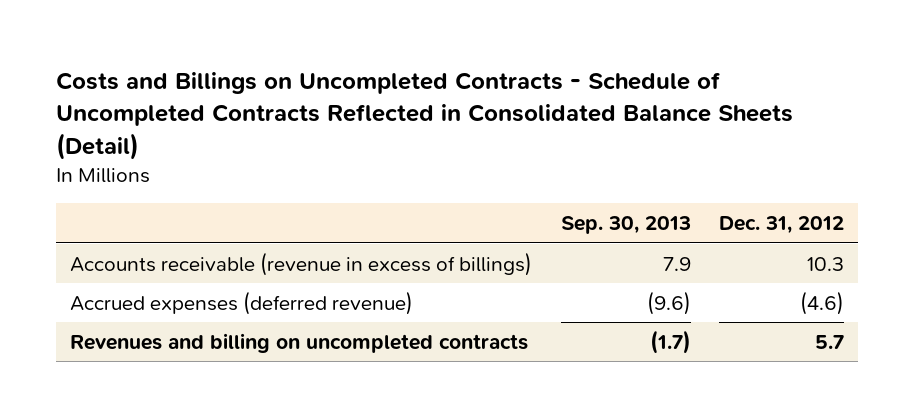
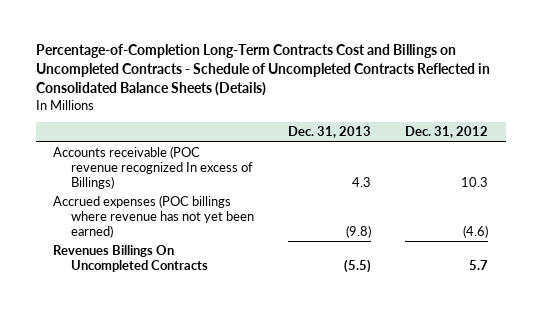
- Costs and Billings on Uncompleted Contracts - Schedule of Uncompleted Contracts Reflected in Consolidated Balance Sheets (Detail)
+ Percentage-of-Completion Long-Term Contracts Cost and Billings on Uncompleted Contracts - Schedule of Uncompleted Contracts Reflected in Consolidated Balance Sheets (Details)
- | Sep. 30, 2013 | Dec. 31, 2012
+ | Dec. 31, 2013 | Dec. 31, 2012
- Accounts receivable (revenue in excess of billings) | 7.9 | 10.3
- Accrued expenses (deferred revenue) | (9.6) | (4.6)
- Revenues and billing on uncompleted contracts | (1.7) | 5.7
+ Accounts receivable (POC revenue recognized In excess of Billings) | 4.3 | 10.3
+ Accrued expenses (POC billings where revenue has not yet been earned) | (9.8) | (4.6)
+ Revenues Billings On Uncompleted Contracts | (5.5) | 5.7

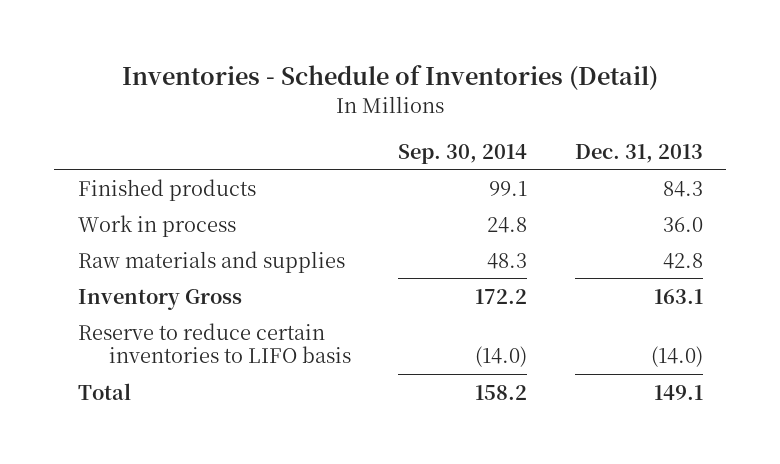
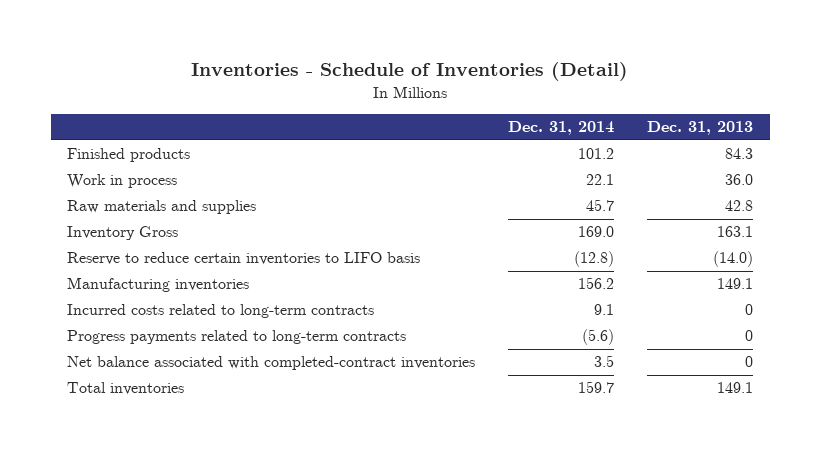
- | Sep. 30, 2014 | Dec. 31, 2013
+ | Dec. 31, 2014 | Dec. 31, 2013
- Total | 158.2 | 149.1
+ Manufacturing inventories | 156.2 | 149.1
+ Incurred costs related to long-term contracts | 9.1 | 0
+ Progress payments related to long-term contracts | (5.6) | 0
+ Net balance associated with completed-contract inventories | 3.5 | 0
+ Total inventories | 159.7 | 149.1

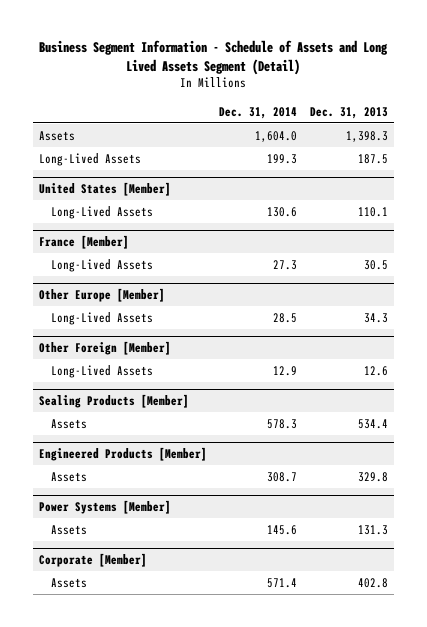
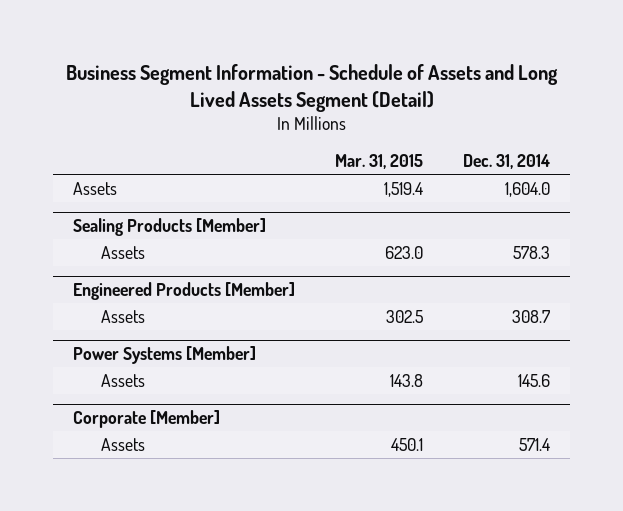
- | Dec. 31, 2014 | Dec. 31, 2013
+ | Mar. 31, 2015 | Dec. 31, 2014
- Long-Lived Assets | 199.3 | 187.5
- United States [Member]
- Long-Lived Assets | 130.6 | 110.1
- France [Member]
- Long-Lived Assets | 27.3 | 30.5
- Other Europe [Member]
- Long-Lived Assets | 28.5 | 34.3
- Other Foreign [Member]
- Long-Lived Assets | 12.9 | 12.6

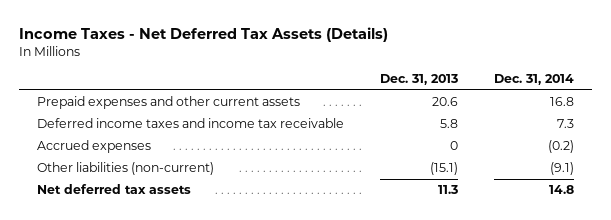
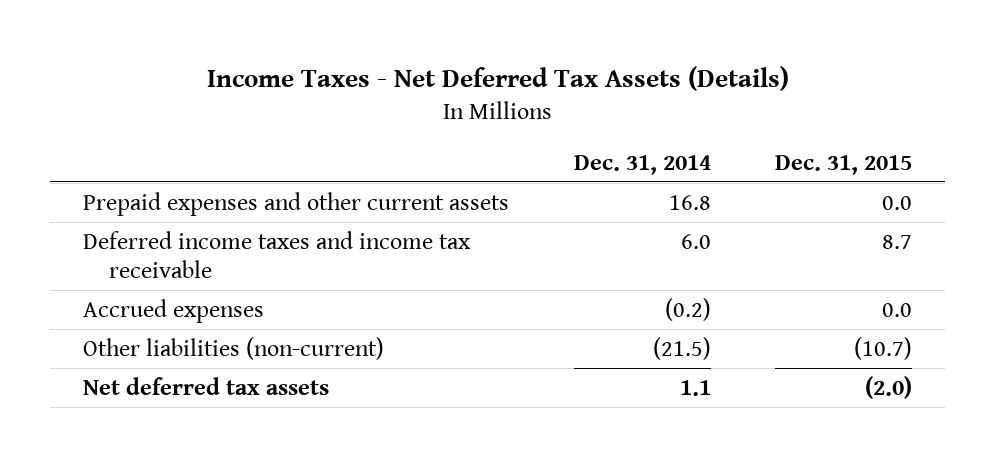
- | Dec. 31, 2013 | Dec. 31, 2014
+ | Dec. 31, 2014 | Dec. 31, 2015
- Deferred income taxes and income tax receivable | 5.8 | 7.3
+ Deferred income taxes and income tax receivable | 6.0 | 8.7
- Other liabilities (non-current) | (15.1) | (9.1)
- Net deferred tax assets | 11.3 | 14.8
+ Other liabilities (non-current) | (21.5) | (10.7)
+ Net deferred tax assets | 1.1 | (2.0)

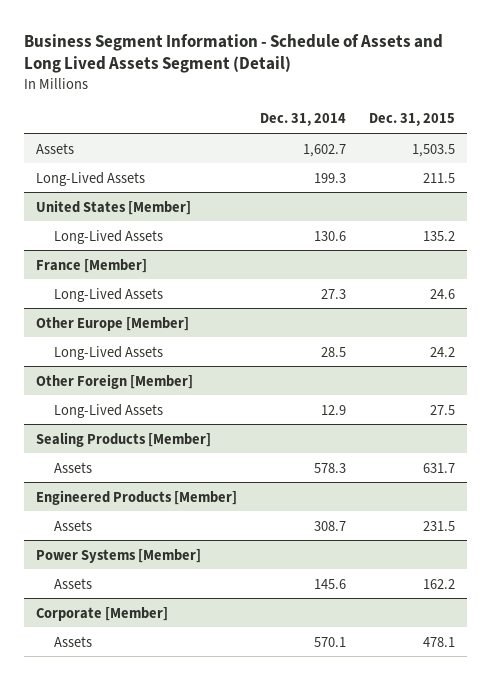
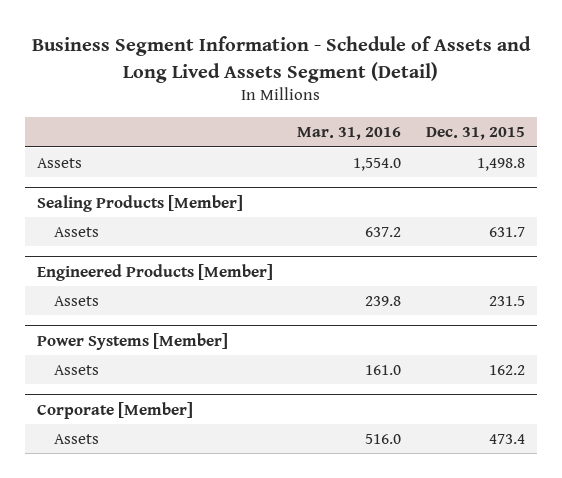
- | Dec. 31, 2014 | Dec. 31, 2015
+ | Mar. 31, 2016 | Dec. 31, 2015
- Assets | 1,602.7 | 1,503.5
- Long-Lived Assets | 199.3 | 211.5
- United States [Member]
- Long-Lived Assets | 130.6 | 135.2
- France [Member]
- Long-Lived Assets | 27.3 | 24.6
- Other Europe [Member]
- Long-Lived Assets | 28.5 | 24.2
- Other Foreign [Member]
- Long-Lived Assets | 12.9 | 27.5
+ Assets | 1,554.0 | 1,498.8
@ Corporate [Member]
- Assets | 570.1 | 478.1
+ Assets | 516.0 | 473.4

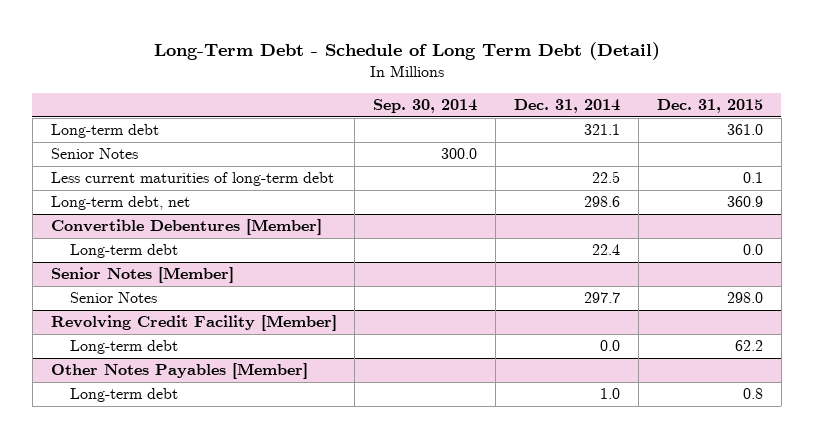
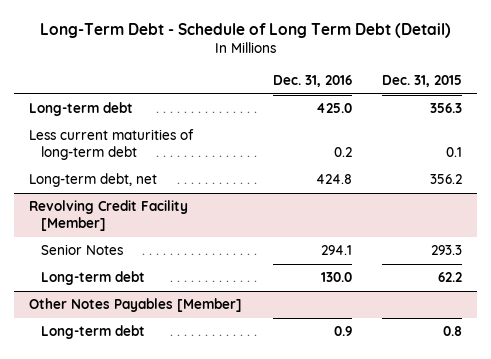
- | Sep. 30, 2014 | Dec. 31, 2014 | Dec. 31, 2015
+ | Dec. 31, 2016 | Dec. 31, 2015
- Long-term debt | | 321.1 | 361.0
- Senior Notes | 300.0 | |
+ Long-term debt | 425.0 | 356.3
- Long-term debt, net | | 298.6 | 360.9
- Convertible Debentures [Member]
- Long-term debt | | 22.4 | 0.0
- Senior Notes [Member]
- Senior Notes | | 297.7 | 298.0
+ Long-term debt, net | 424.8 | 356.2
@ Revolving Credit Facility [Member]
+ Senior Notes | 294.1 | 293.3

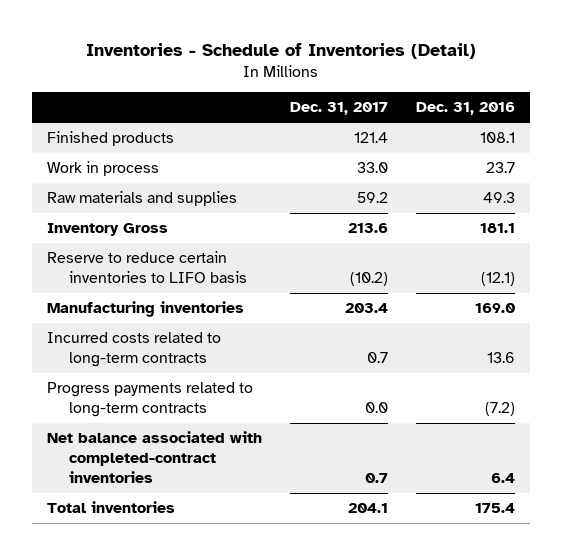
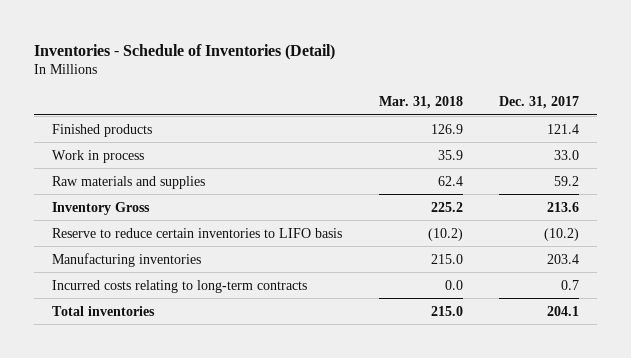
- | Dec. 31, 2017 | Dec. 31, 2016
+ | Mar. 31, 2018 | Dec. 31, 2017
- Incurred costs related to long-term contracts | 0.7 | 13.6
- Progress payments related to long-term contracts | 0.0 | (7.2)
- Net balance associated with completed-contract inventories | 0.7 | 6.4
+ Incurred costs relating to long-term contracts | 0.0 | 0.7

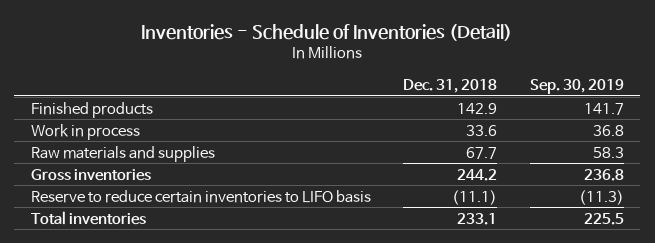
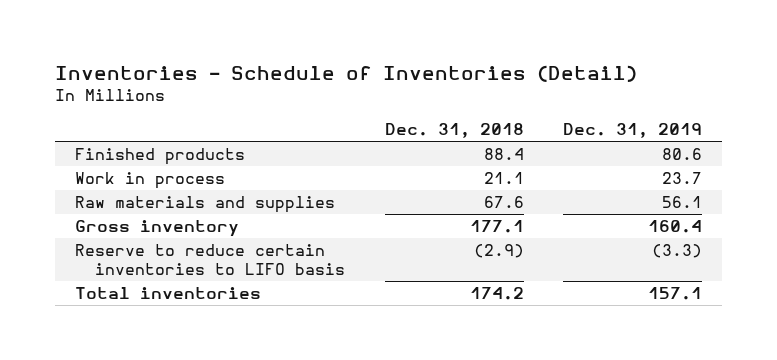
- | Dec. 31, 2018 | Sep. 30, 2019
+ | Dec. 31, 2018 | Dec. 31, 2019
- Finished products | 142.9 | 141.7
- Work in process | 33.6 | 36.8
- Raw materials and supplies | 67.7 | 58.3
- Gross inventories | 244.2 | 236.8
- Reserve to reduce certain inventories to LIFO basis | (11.1) | (11.3)
- Total inventories | 233.1 | 225.5
+ Finished products | 88.4 | 80.6
+ Work in process | 21.1 | 23.7
+ Raw materials and supplies | 67.6 | 56.1
+ Gross inventory | 177.1 | 160.4
+ Reserve to reduce certain inventories to LIFO basis | (2.9) | (3.3)
+ Total inventories | 174.2 | 157.1

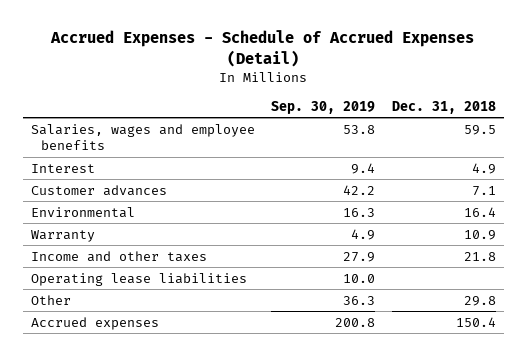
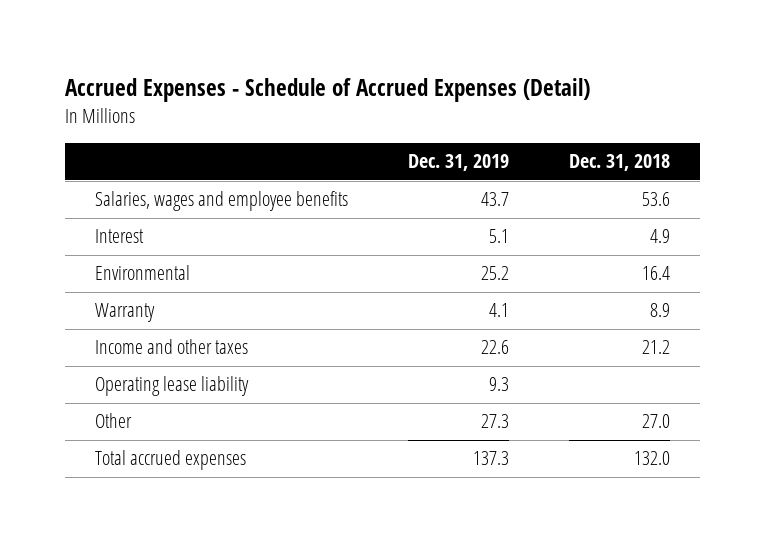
- | Sep. 30, 2019 | Dec. 31, 2018
+ | Dec. 31, 2019 | Dec. 31, 2018
- Salaries, wages and employee benefits | 53.8 | 59.5
+ Salaries, wages and employee benefits | 43.7 | 53.6
- Customer advances | 42.2 | 7.1
- Warranty | 4.9 | 10.9
- Income and other taxes | 27.9 | 21.8
- Operating lease liabilities | 10.0 |
- Other | 36.3 | 29.8
- Accrued expenses | 200.8 | 150.4
+ Warranty | 4.1 | 8.9
+ Income and other taxes | 22.6 | 21.2
+ Operating lease liability | 9.3 |
+ Other | 27.3 | 27.0
+ Total accrued expenses | 137.3 | 132.0

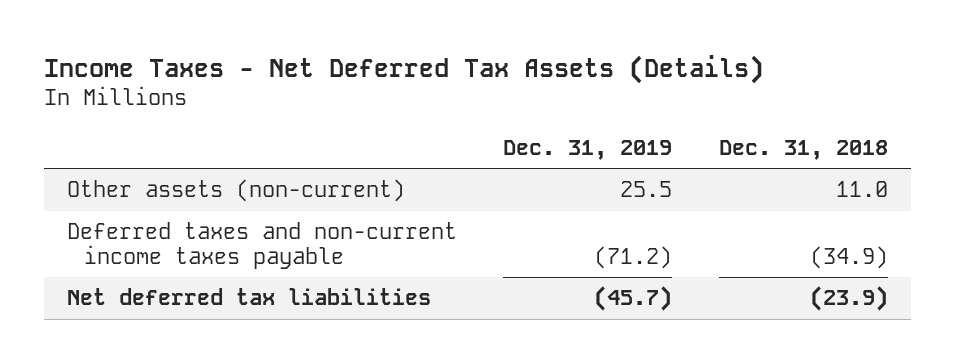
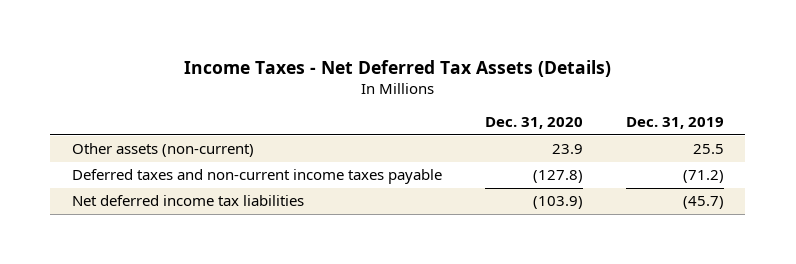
- | Dec. 31, 2019 | Dec. 31, 2018
+ | Dec. 31, 2020 | Dec. 31, 2019
- Net deferred tax liabilities | (45.7) | (23.9)
+ Net deferred income tax liabilities | (103.9) | (45.7)

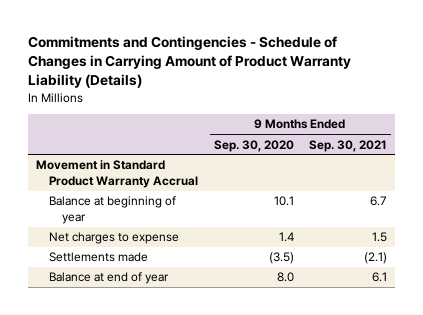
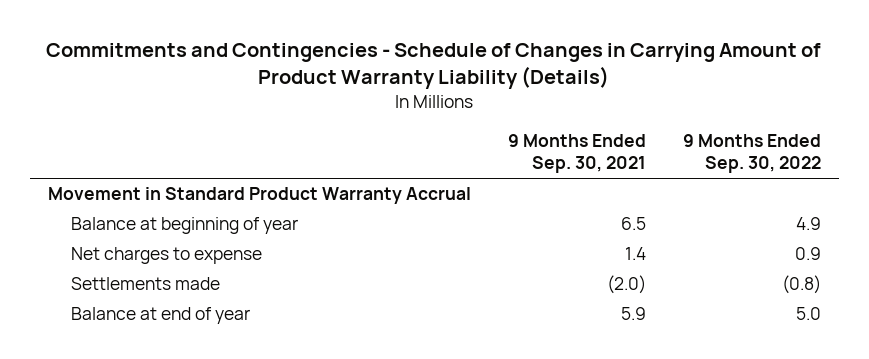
- | 9 Months Ended Sep. 30, 2020 | 9 Months Ended Sep. 30, 2021
+ | 9 Months Ended Sep. 30, 2021 | 9 Months Ended Sep. 30, 2022
- Balance at beginning of year | 10.1 | 6.7
- Net charges to expense | 1.4 | 1.5
- Settlements made | (3.5) | (2.1)
- Balance at end of year | 8.0 | 6.1
+ Balance at beginning of year | 6.5 | 4.9
+ Net charges to expense | 1.4 | 0.9
+ Settlements made | (2.0) | (0.8)
+ Balance at end of year | 5.9 | 5.0

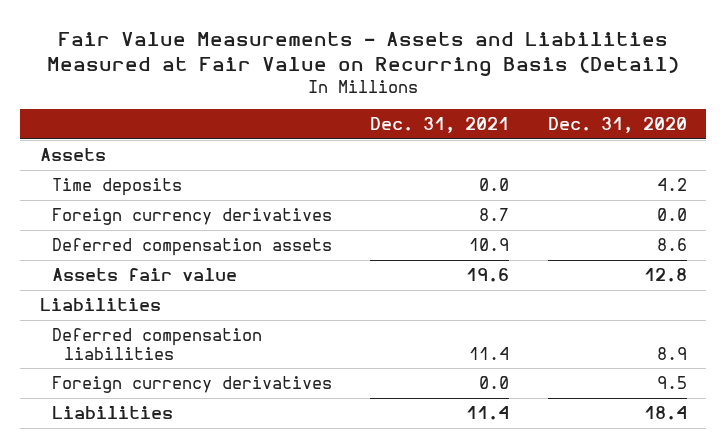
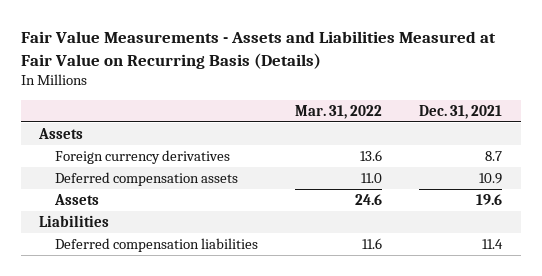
- Fair Value Measurements - Assets and Liabilities Measured at Fair Value on Recurring Basis (Detail)
+ Fair Value Measurements - Assets and Liabilities Measured at Fair Value on Recurring Basis (Details)
- | Dec. 31, 2021 | Dec. 31, 2020
+ | Mar. 31, 2022 | Dec. 31, 2021
- Time deposits | 0.0 | 4.2
- Assets fair value | 19.6 | 12.8
+ Assets | 24.6 | 19.6
- Foreign currency derivatives | 0.0 | 9.5
- Liabilities | 11.4 | 18.4

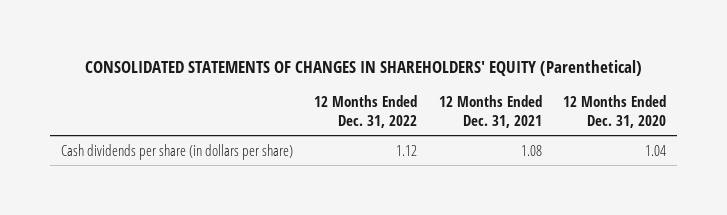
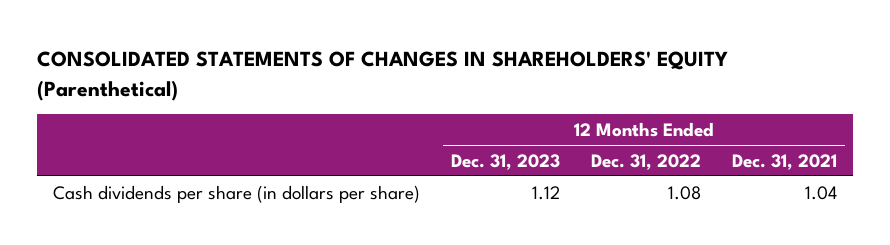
- | 12 Months Ended Dec. 31, 2022 | 12 Months Ended Dec. 31, 2021 | 12 Months Ended Dec. 31, 2020
+ | 12 Months Ended Dec. 31, 2023 | 12 Months Ended Dec. 31, 2022 | 12 Months Ended Dec. 31, 2021
- Cash dividends per share (in dollars per share) | 1.12 | 1.08 | 1.04
+ Cash dividends per share (in dollars per share) | 1.12 | 1.08 | 1.04

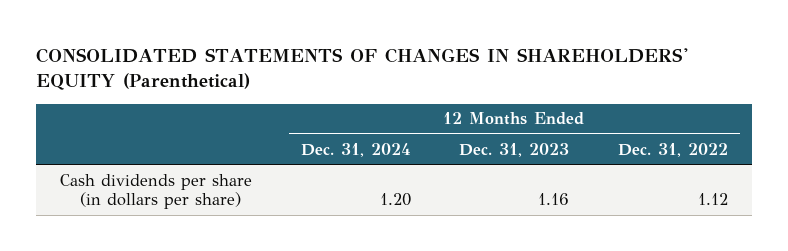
- | 12 Months Ended Dec. 31, 2023 | 12 Months Ended Dec. 31, 2022 | 12 Months Ended Dec. 31, 2021
+ | 12 Months Ended Dec. 31, 2024 | 12 Months Ended Dec. 31, 2023 | 12 Months Ended Dec. 31, 2022
- Cash dividends per share (in dollars per share) | 1.12 | 1.08 | 1.04
+ Cash dividends per share (in dollars per share) | 1.20 | 1.16 | 1.12

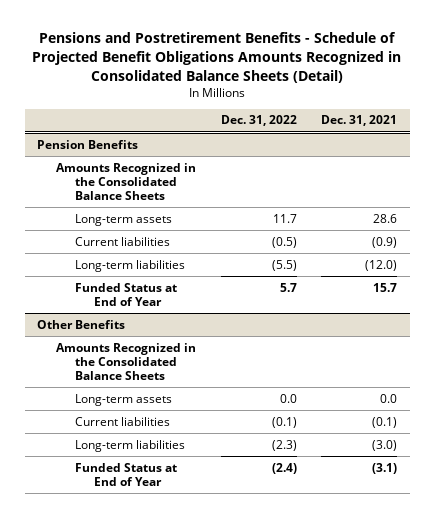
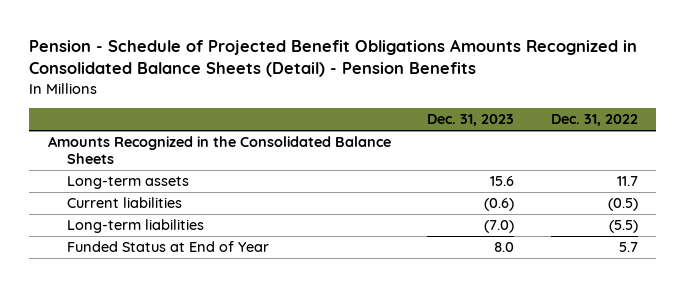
- Pensions and Postretirement Benefits - Schedule of Projected Benefit Obligations Amounts Recognized in Consolidated Balance Sheets (Detail)
+ Pension - Schedule of Projected Benefit Obligations Amounts Recognized in Consolidated Balance Sheets (Detail) - Pension Benefits
- | Dec. 31, 2022 | Dec. 31, 2021
+ | Dec. 31, 2023 | Dec. 31, 2022
- Pension Benefits
- Other Benefits
- Amounts Recognized in the Consolidated Balance Sheets
- Long-term assets | 0.0 | 0.0
- Current liabilities | (0.1) | (0.1)
- Long-term liabilities | (2.3) | (3.0)
- Funded Status at End of Year | (2.4) | (3.1)

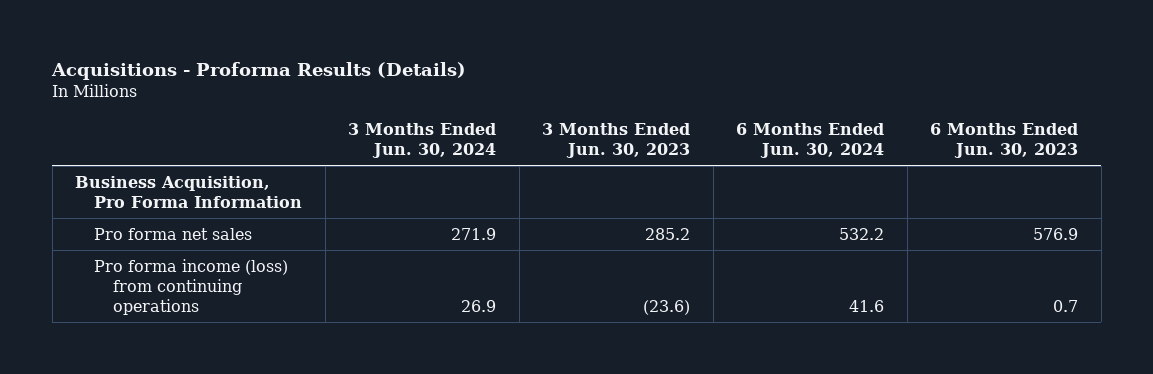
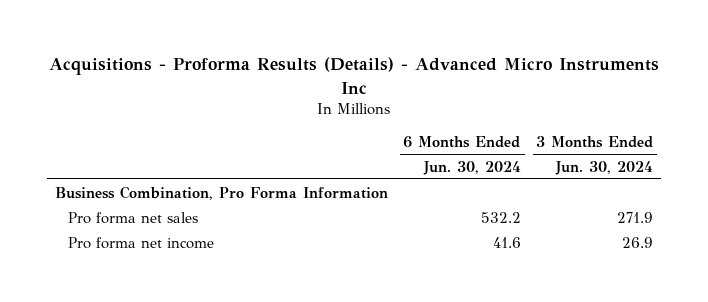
- Acquisitions - Proforma Results (Details)
+ Acquisitions - Proforma Results (Details) - Advanced Micro Instruments Inc
- | 3 Months Ended Jun. 30, 2024 | 3 Months Ended Jun. 30, 2023 | 6 Months Ended Jun. 30, 2024 | 6 Months Ended Jun. 30, 2023
+ | 6 Months Ended Jun. 30, 2024 | 3 Months Ended Jun. 30, 2024
- Business Acquisition, Pro Forma Information
+ Business Combination, Pro Forma Information
- Pro forma income (loss) from continuing operations | 26.9 | (23.6) | 41.6 | 0.7
+ Pro forma net income | 41.6 | 26.9

